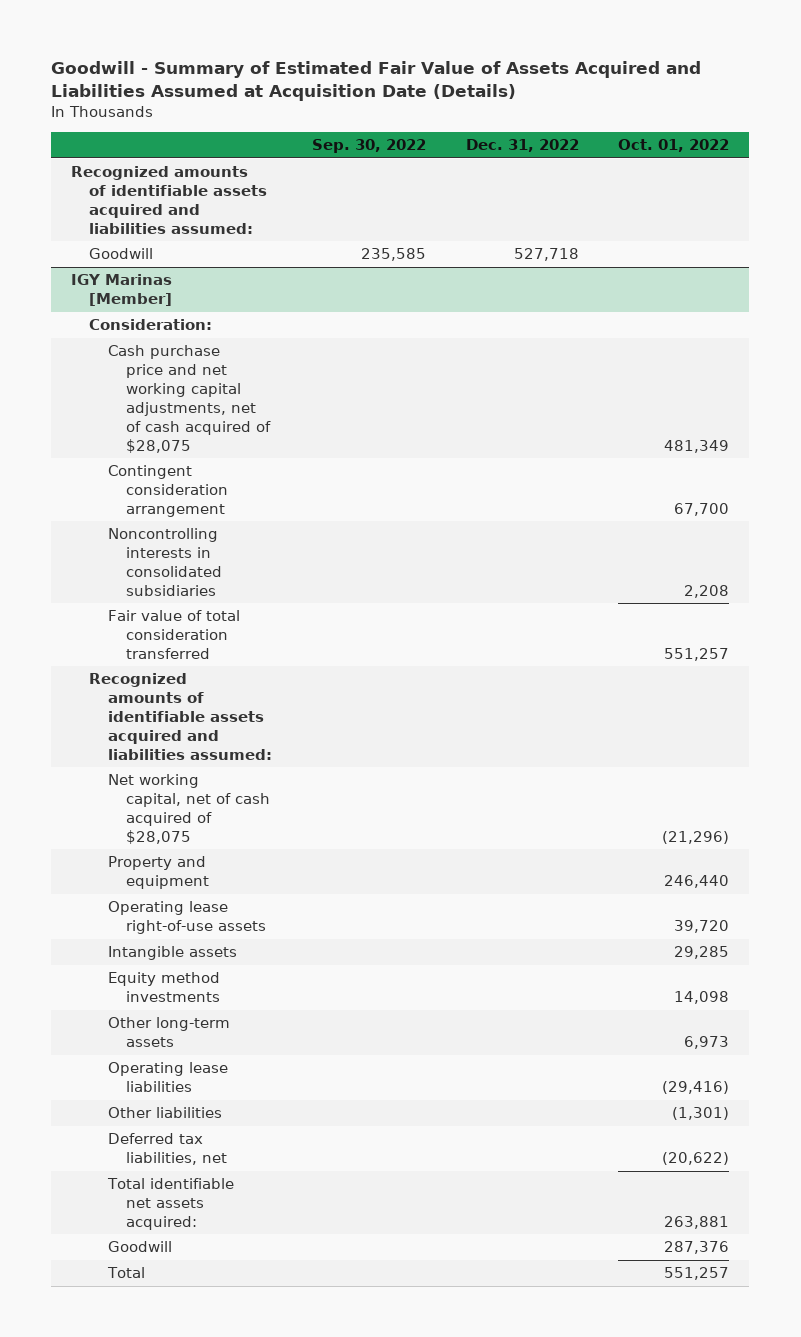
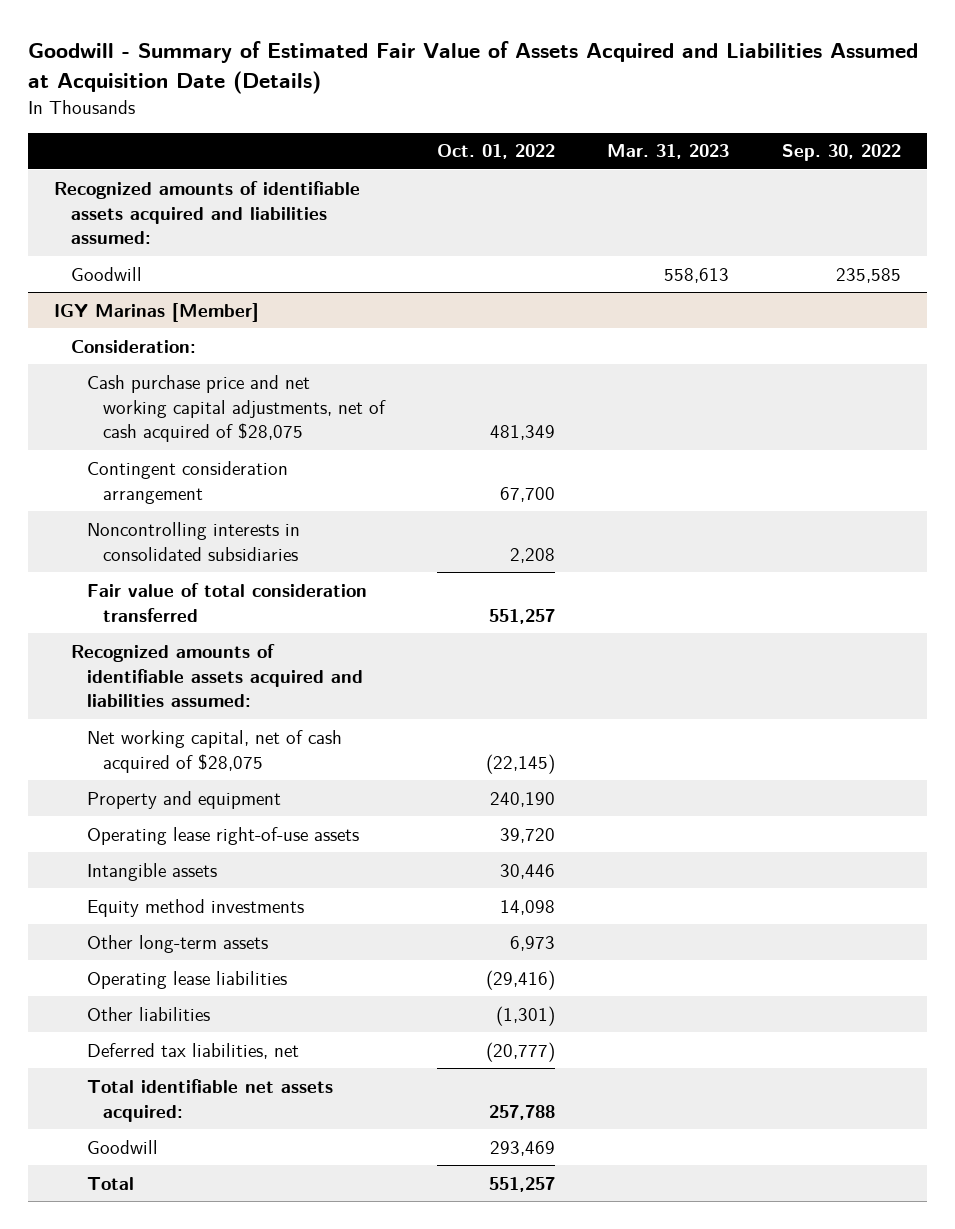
- | Sep. 30, 2022 | Dec. 31, 2022 | Oct. 01, 2022
+ | Oct. 01, 2022 | Mar. 31, 2023 | Sep. 30, 2022
@ IGY Marinas [Member]
- Net working capital, net of cash acquired of $28,075 | | | (21,296)
- Property and equipment | | | 246,440
+ Net working capital, net of cash acquired of $28,075 | (22,145) | |
+ Property and equipment | 240,190 | |
- Intangible assets | | | 29,285
+ Intangible assets | 30,446 | |
- Deferred tax liabilities, net | | | (20,622)
- Total identifiable net assets acquired: | | | 263,881
- Goodwill | | | 287,376
+ Deferred tax liabilities, net | (20,777) | |
+ Total identifiable net assets acquired: | 257,788 | |
+ Goodwill | 293,469 | |

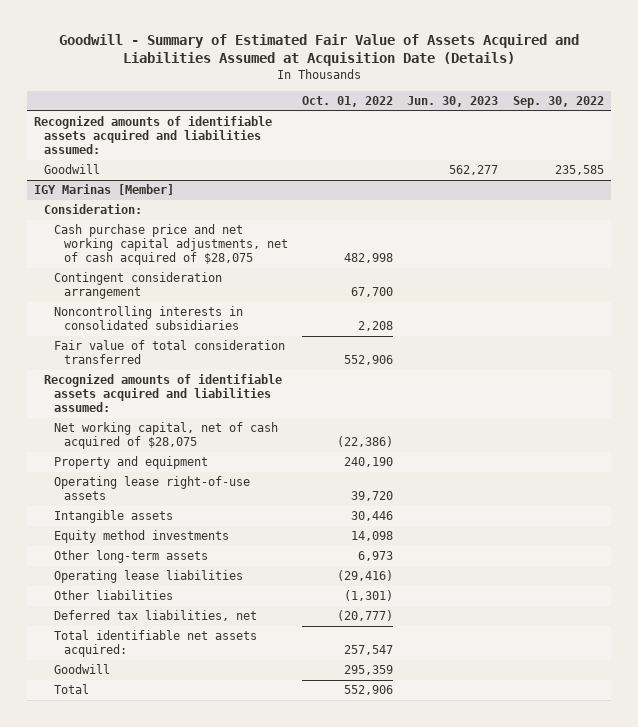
- | Oct. 01, 2022 | Mar. 31, 2023 | Sep. 30, 2022
+ | Oct. 01, 2022 | Jun. 30, 2023 | Sep. 30, 2022
@ IGY Marinas [Member]
- Cash purchase price and net working capital adjustments, net of cash acquired of $28,075 | 481,349 | |
+ Cash purchase price and net working capital adjustments, net of cash acquired of $28,075 | 482,998 | |
- Fair value of total consideration transferred | 551,257 | |
+ Fair value of total consideration transferred | 552,906 | |
- Net working capital, net of cash acquired of $28,075 | (22,145) | |
+ Net working capital, net of cash acquired of $28,075 | (22,386) | |
- Total identifiable net assets acquired: | 257,788 | |
- Goodwill | 293,469 | |
- Total | 551,257 | |
+ Total identifiable net assets acquired: | 257,547 | |
+ Goodwill | 295,359 | |
+ Total | 552,906 | |

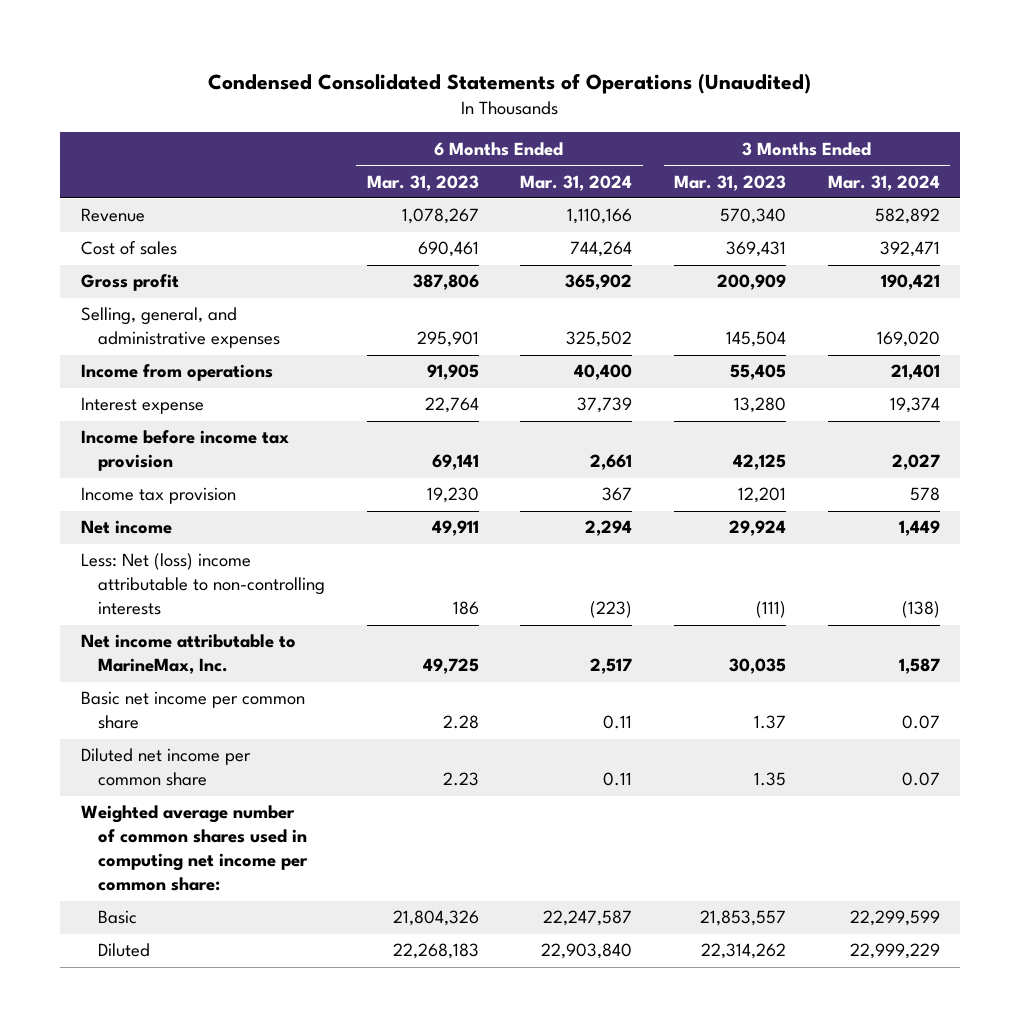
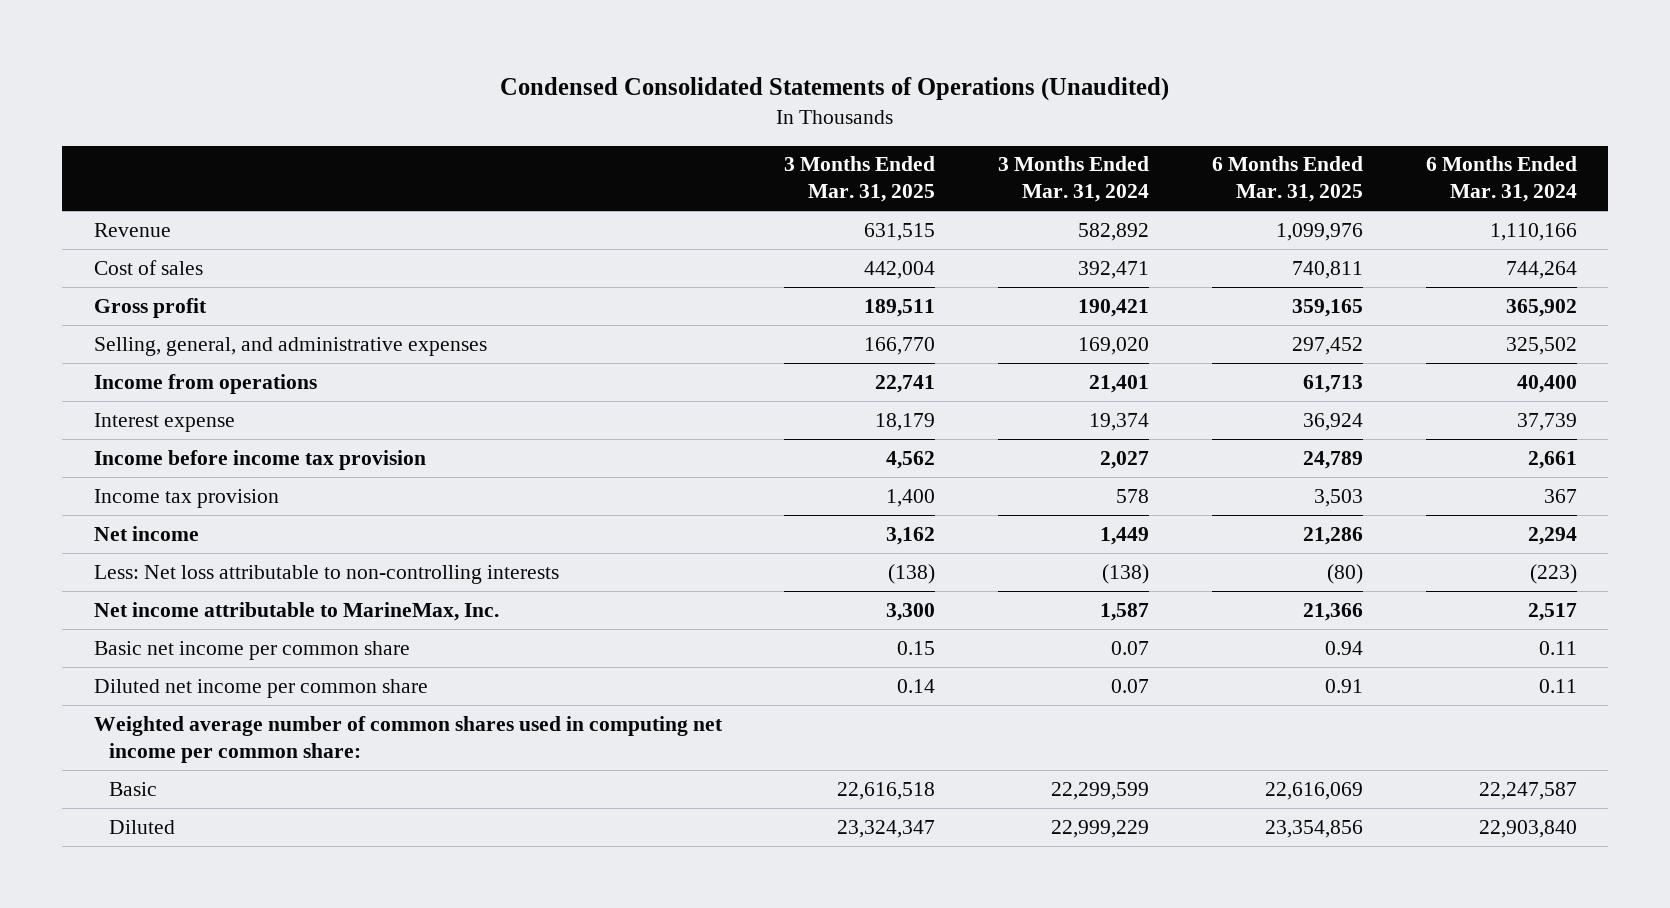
- | 6 Months Ended Mar. 31, 2023 | 6 Months Ended Mar. 31, 2024 | 3 Months Ended Mar. 31, 2023 | 3 Months Ended Mar. 31, 2024
+ | 3 Months Ended Mar. 31, 2025 | 3 Months Ended Mar. 31, 2024 | 6 Months Ended Mar. 31, 2025 | 6 Months Ended Mar. 31, 2024
- Less: Net (loss) income attributable to non-controlling interests | 186 | (223) | (111) | (138)
+ Less: Net loss attributable to non-controlling interests | (138) | (138) | (80) | (223)

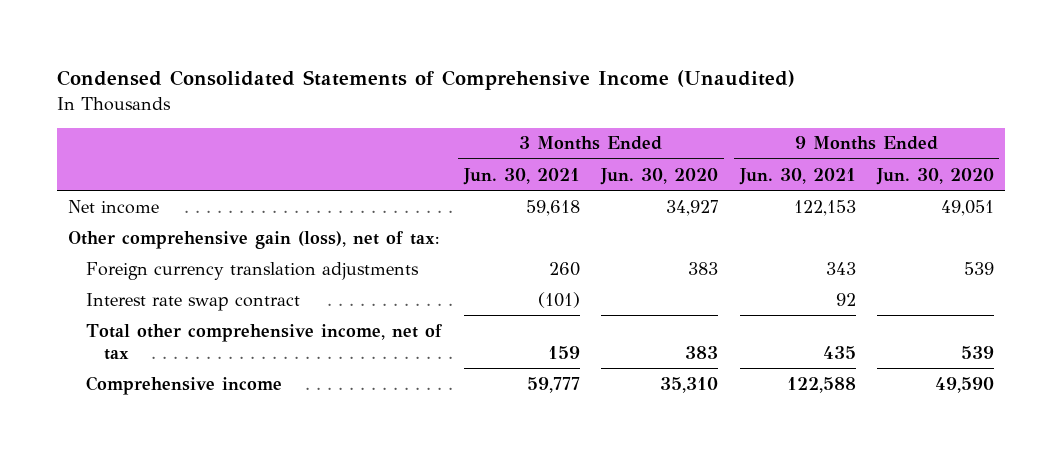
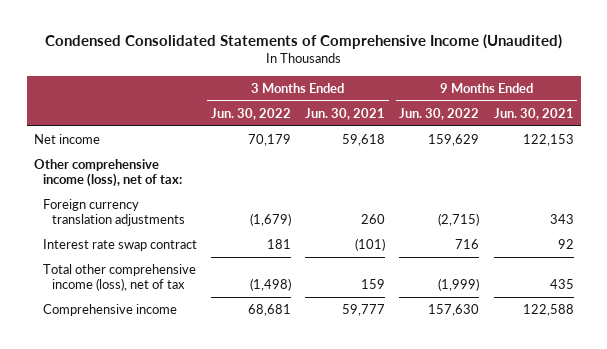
- | 3 Months Ended Jun. 30, 2021 | 3 Months Ended Jun. 30, 2020 | 9 Months Ended Jun. 30, 2021 | 9 Months Ended Jun. 30, 2020
+ | 3 Months Ended Jun. 30, 2022 | 3 Months Ended Jun. 30, 2021 | 9 Months Ended Jun. 30, 2022 | 9 Months Ended Jun. 30, 2021
- Other comprehensive gain (loss), net of tax:
+ Other comprehensive income (loss), net of tax:
- Total other comprehensive income, net of tax | 159 | 383 | 435 | 539
+ Total other comprehensive income (loss), net of tax | (1,498) | 159 | (1,999) | 435

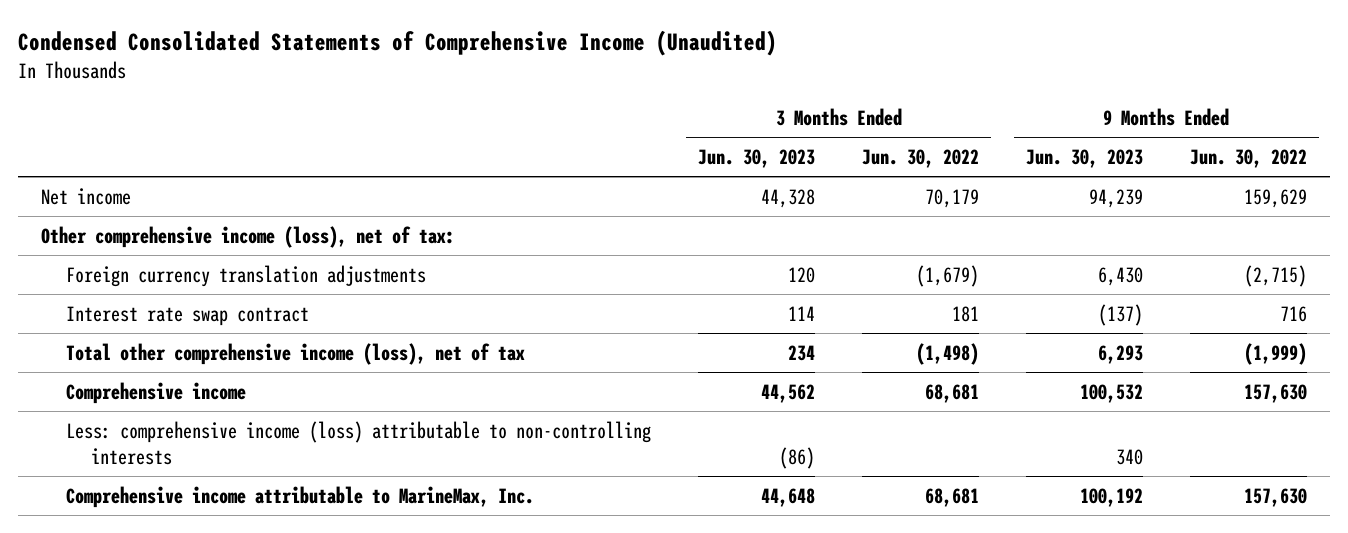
- | 3 Months Ended Jun. 30, 2022 | 3 Months Ended Jun. 30, 2021 | 9 Months Ended Jun. 30, 2022 | 9 Months Ended Jun. 30, 2021
+ | 3 Months Ended Jun. 30, 2023 | 3 Months Ended Jun. 30, 2022 | 9 Months Ended Jun. 30, 2023 | 9 Months Ended Jun. 30, 2022
+ Less: comprehensive income (loss) attributable to non-controlling interests | (86) | | 340 |
+ Comprehensive income attributable to MarineMax, Inc. | 44,648 | 68,681 | 100,192 | 157,630

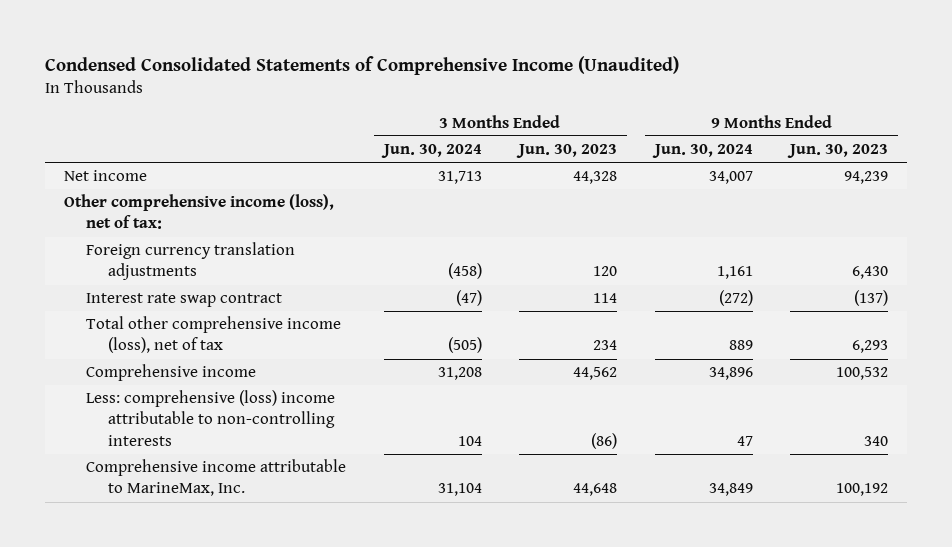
- | 3 Months Ended Jun. 30, 2023 | 3 Months Ended Jun. 30, 2022 | 9 Months Ended Jun. 30, 2023 | 9 Months Ended Jun. 30, 2022
+ | 3 Months Ended Jun. 30, 2024 | 3 Months Ended Jun. 30, 2023 | 9 Months Ended Jun. 30, 2024 | 9 Months Ended Jun. 30, 2023
- Less: comprehensive income (loss) attributable to non-controlling interests | (86) | | 340 |
+ Less: comprehensive (loss) income attributable to non-controlling interests | 104 | (86) | 47 | 340

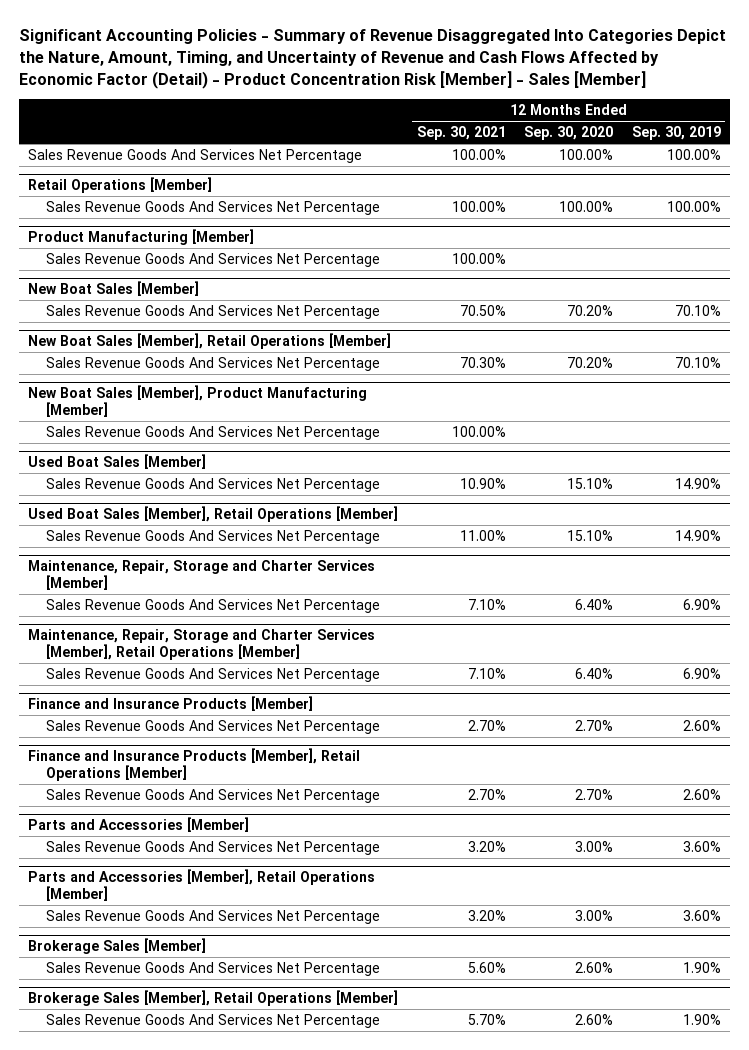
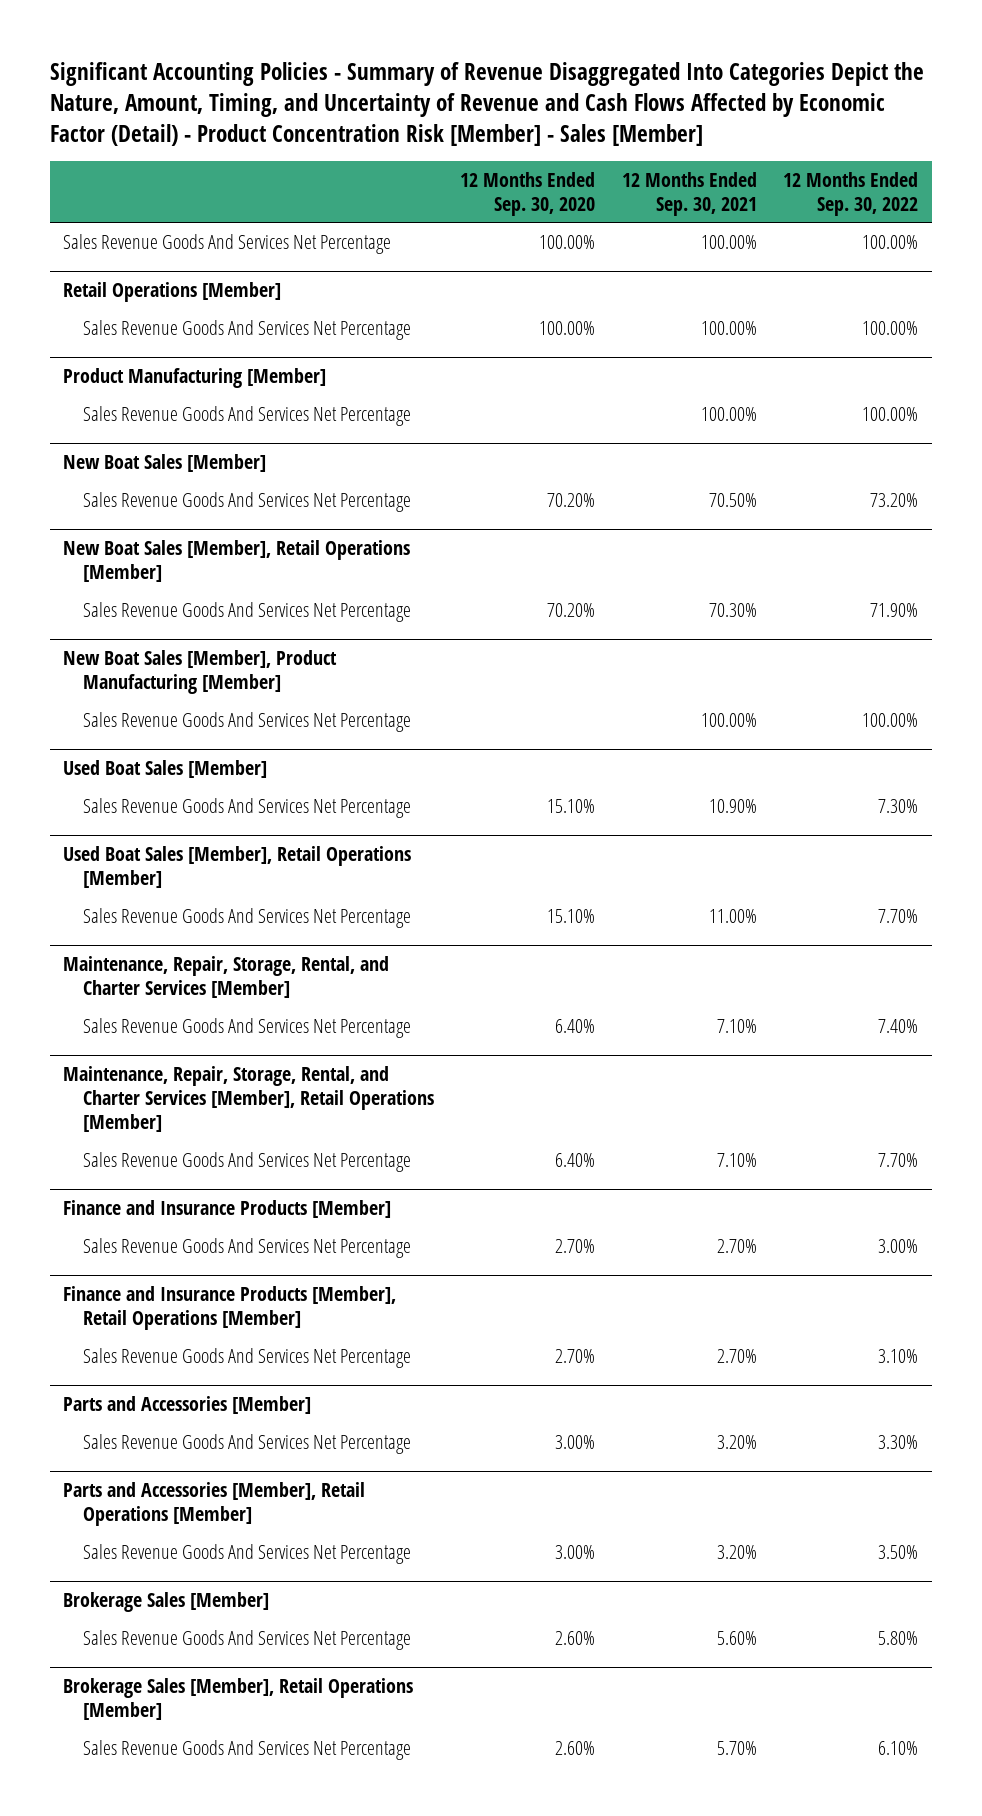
- | 12 Months Ended Sep. 30, 2021 | 12 Months Ended Sep. 30, 2020 | 12 Months Ended Sep. 30, 2019
+ | 12 Months Ended Sep. 30, 2020 | 12 Months Ended Sep. 30, 2021 | 12 Months Ended Sep. 30, 2022
- Maintenance, Repair, Storage and Charter Services [Member]
+ Maintenance, Repair, Storage, Rental, and Charter Services [Member]
- Maintenance, Repair, Storage and Charter Services [Member], Retail Operations [Member]
+ Maintenance, Repair, Storage, Rental, and Charter Services [Member], Retail Operations [Member]

